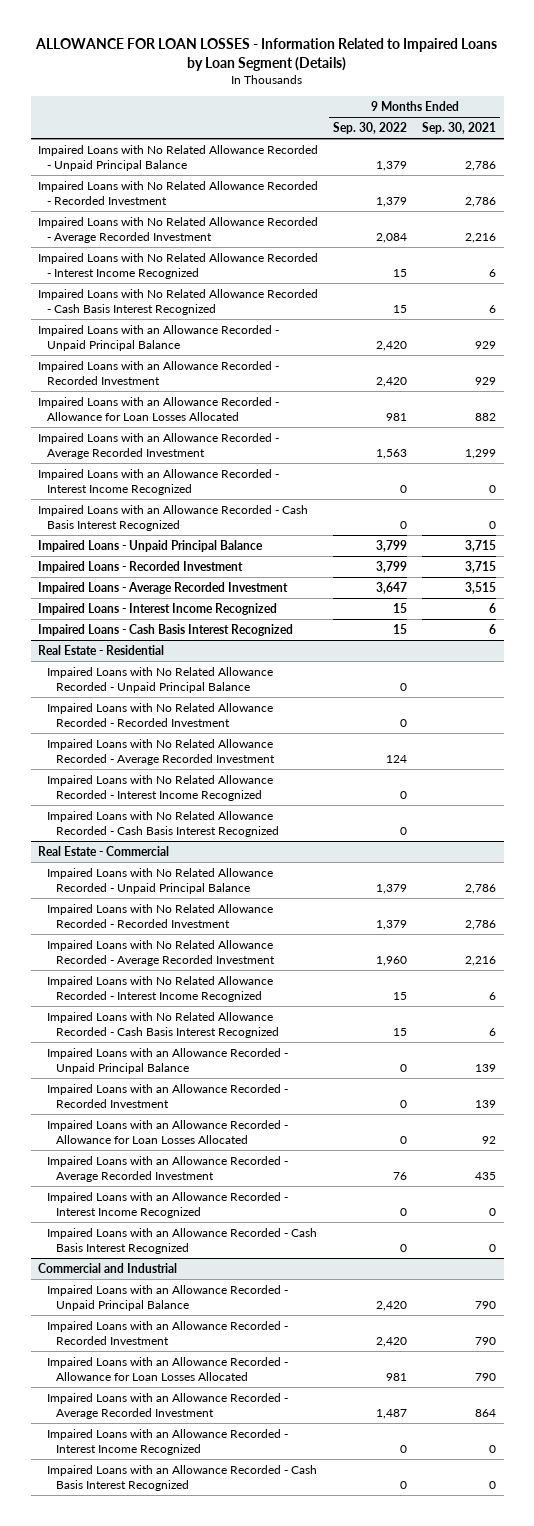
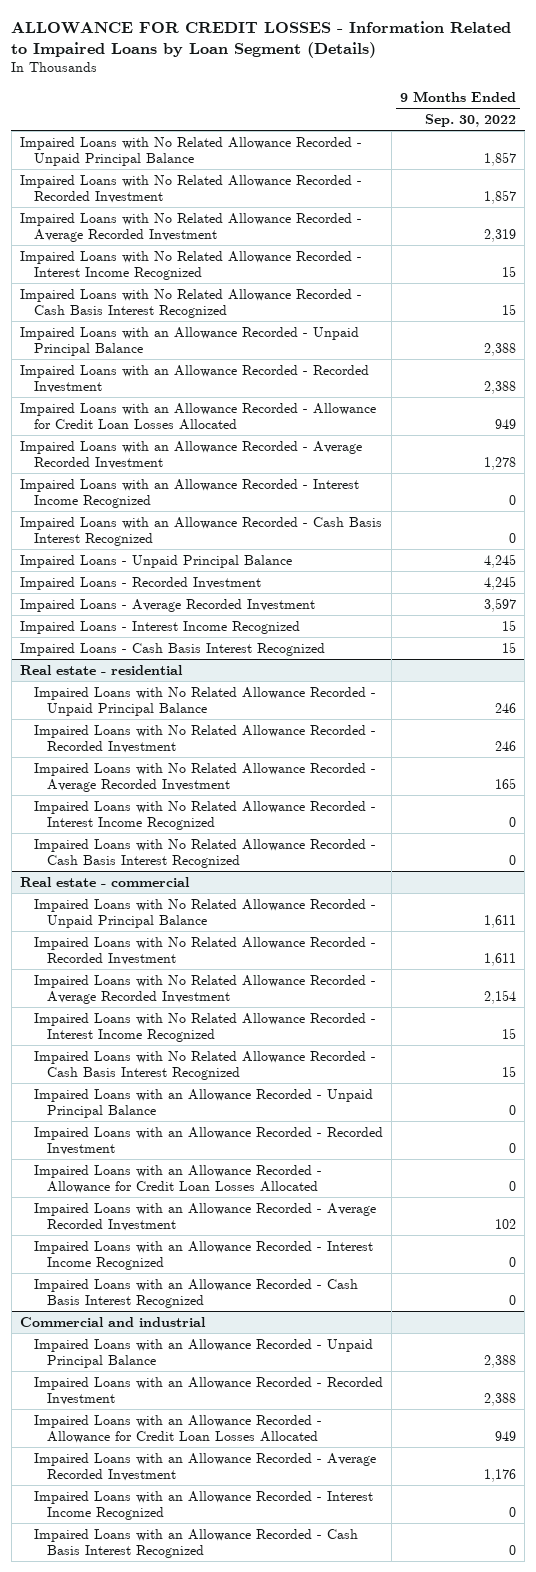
- ALLOWANCE FOR LOAN LOSSES - Information Related to Impaired Loans by Loan Segment (Details)
+ ALLOWANCE FOR CREDIT LOSSES - Information Related to Impaired Loans by Loan Segment (Details)
- | 9 Months Ended Sep. 30, 2022 | 9 Months Ended Sep. 30, 2021
+ | 9 Months Ended Sep. 30, 2022
- Impaired Loans with No Related Allowance Recorded - Unpaid Principal Balance | 1,379 | 2,786
- Impaired Loans with No Related Allowance Recorded - Recorded Investment | 1,379 | 2,786
- Impaired Loans with No Related Allowance Recorded - Average Recorded Investment | 2,084 | 2,216
+ Impaired Loans with No Related Allowance Recorded - Unpaid Principal Balance | 1,857
+ Impaired Loans with No Related Allowance Recorded - Recorded Investment | 1,857
+ Impaired Loans with No Related Allowance Recorded - Average Recorded Investment | 2,319
- Impaired Loans with an Allowance Recorded - Unpaid Principal Balance | 2,420 | 929
- Impaired Loans with an Allowance Recorded - Recorded Investment | 2,420 | 929
- Impaired Loans with an Allowance Recorded - Allowance for Loan Losses Allocated | 981 | 882
- Impaired Loans with an Allowance Recorded - Average Recorded Investment | 1,563 | 1,299
+ Impaired Loans with an Allowance Recorded - Unpaid Principal Balance | 2,388
+ Impaired Loans with an Allowance Recorded - Recorded Investment | 2,388
+ Impaired Loans with an Allowance Recorded - Allowance for Credit Loan Losses Allocated | 949
+ Impaired Loans with an Allowance Recorded - Average Recorded Investment | 1,278
- Impaired Loans - Unpaid Principal Balance | 3,799 | 3,715
- Impaired Loans - Recorded Investment | 3,799 | 3,715
- Impaired Loans - Average Recorded Investment | 3,647 | 3,515
+ Impaired Loans - Unpaid Principal Balance | 4,245
+ Impaired Loans - Recorded Investment | 4,245
+ Impaired Loans - Average Recorded Investment | 3,597
- Real Estate - Residential
- Impaired Loans with No Related Allowance Recorded - Unpaid Principal Balance | 0 |
- Impaired Loans with No Related Allowance Recorded - Recorded Investment | 0 |
- Impaired Loans with No Related Allowance Recorded - Average Recorded Investment | 124 |
+ Real estate - residential
+ Impaired Loans with No Related Allowance Recorded - Unpaid Principal Balance | 246
+ Impaired Loans with No Related Allowance Recorded - Recorded Investment | 246
+ Impaired Loans with No Related Allowance Recorded - Average Recorded Investment | 165
- Real Estate - Commercial
- Impaired Loans with No Related Allowance Recorded - Unpaid Principal Balance | 1,379 | 2,786
- Impaired Loans with No Related Allowance Recorded - Recorded Investment | 1,379 | 2,786
- Impaired Loans with No Related Allowance Recorded - Average Recorded Investment | 1,960 | 2,216
+ Real estate - commercial
+ Impaired Loans with No Related Allowance Recorded - Unpaid Principal Balance | 1,611
+ Impaired Loans with No Related Allowance Recorded - Recorded Investment | 1,611
+ Impaired Loans with No Related Allowance Recorded - Average Recorded Investment | 2,154
- Impaired Loans with an Allowance Recorded - Allowance for Loan Losses Allocated | 0 | 92
- Impaired Loans with an Allowance Recorded - Average Recorded Investment | 76 | 435
+ Impaired Loans with an Allowance Recorded - Allowance for Credit Loan Losses Allocated | 0
+ Impaired Loans with an Allowance Recorded - Average Recorded Investment | 102
- Commercial and Industrial
- Impaired Loans with an Allowance Recorded - Unpaid Principal Balance | 2,420 | 790
- Impaired Loans with an Allowance Recorded - Recorded Investment | 2,420 | 790
- Impaired Loans with an Allowance Recorded - Allowance for Loan Losses Allocated | 981 | 790
- Impaired Loans with an Allowance Recorded - Average Recorded Investment | 1,487 | 864
+ Commercial and industrial
+ Impaired Loans with an Allowance Recorded - Unpaid Principal Balance | 2,388
+ Impaired Loans with an Allowance Recorded - Recorded Investment | 2,388
+ Impaired Loans with an Allowance Recorded - Allowance for Credit Loan Losses Allocated | 949
+ Impaired Loans with an Allowance Recorded - Average Recorded Investment | 1,176

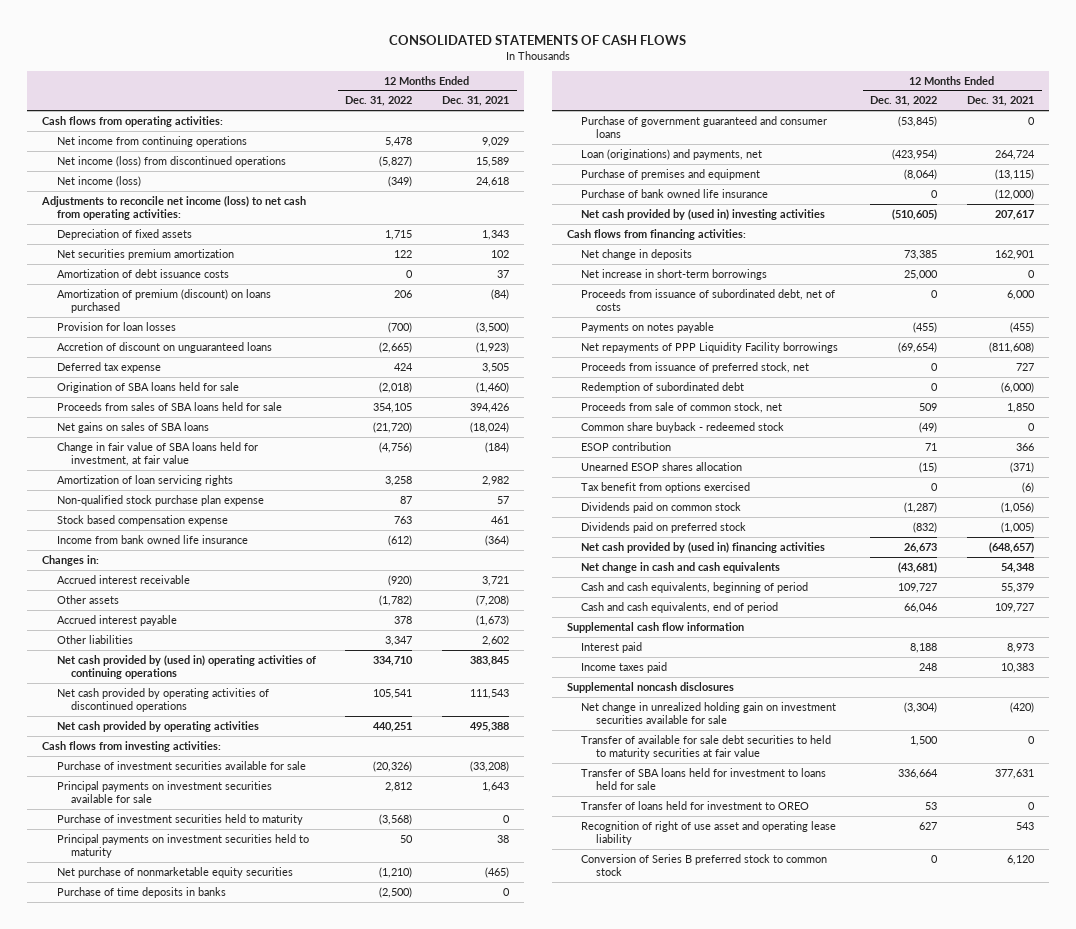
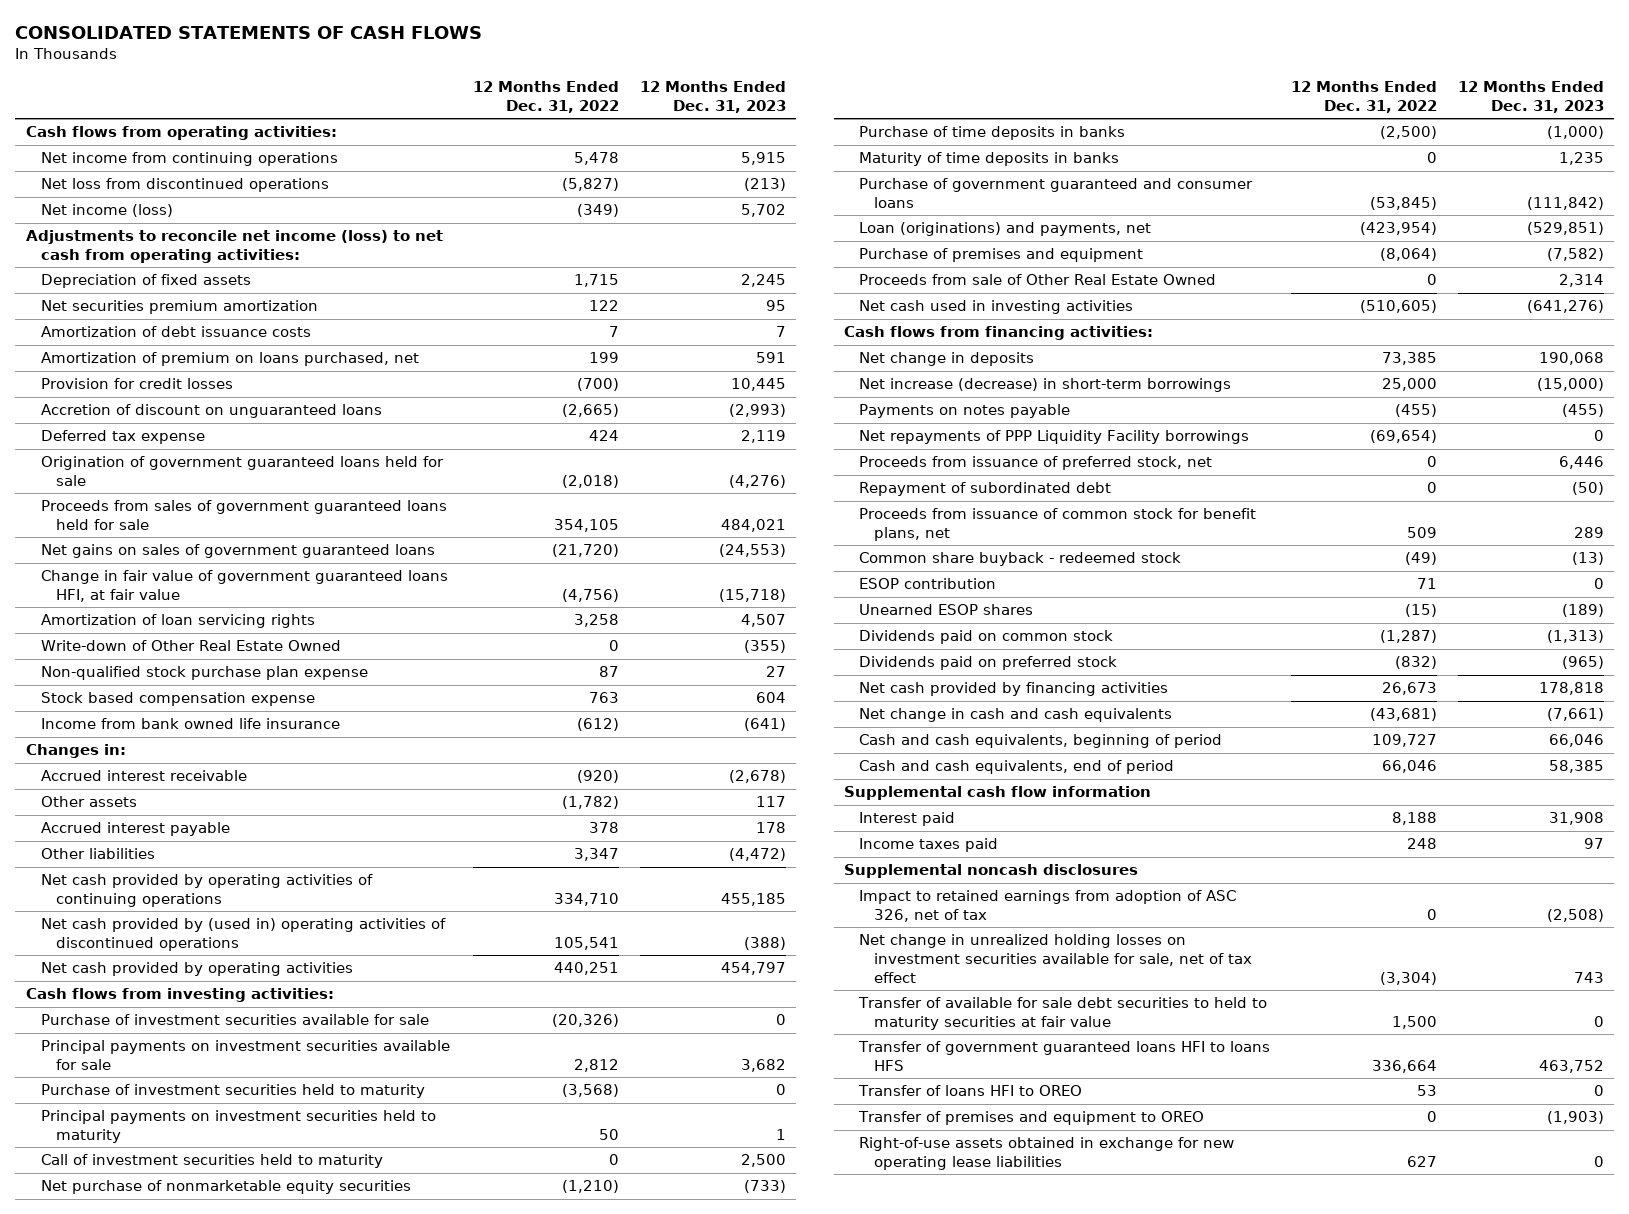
- | 12 Months Ended Dec. 31, 2022 | 12 Months Ended Dec. 31, 2021
+ | 12 Months Ended Dec. 31, 2022 | 12 Months Ended Dec. 31, 2023
- Net income (loss) from discontinued operations | (5,827) | 15,589
+ Net loss from discontinued operations | (5,827) | (213)
- Amortization of debt issuance costs | 0 | 37
- Amortization of premium (discount) on loans purchased | 206 | (84)
- Provision for loan losses | (700) | (3,500)
+ Amortization of debt issuance costs | 7 | 7
+ Amortization of premium on loans purchased, net | 199 | 591
+ Provision for credit losses | (700) | 10,445
- Origination of SBA loans held for sale | (2,018) | (1,460)
- Proceeds from sales of SBA loans held for sale | 354,105 | 394,426
- Net gains on sales of SBA loans | (21,720) | (18,024)
- Change in fair value of SBA loans held for investment, at fair value | (4,756) | (184)
+ Origination of government guaranteed loans held for sale | (2,018) | (4,276)
+ Proceeds from sales of government guaranteed loans held for sale | 354,105 | 484,021
+ Net gains on sales of government guaranteed loans | (21,720) | (24,553)
+ Change in fair value of government guaranteed loans HFI, at fair value | (4,756) | (15,718)
+ Write-down of Other Real Estate Owned | 0 | (355)
- Net cash provided by (used in) operating activities of continuing operations | 334,710 | 383,845
- Net cash provided by operating activities of discontinued operations | 105,541 | 111,543
+ Net cash provided by operating activities of continuing operations | 334,710 | 455,185
+ Net cash provided by (used in) operating activities of discontinued operations | 105,541 | (388)
+ Call of investment securities held to maturity | 0 | 2,500
+ Maturity of time deposits in banks | 0 | 1,235
- Purchase of bank owned life insurance | 0 | (12,000)
- Net cash provided by (used in) investing activities | (510,605) | 207,617
+ Proceeds from sale of Other Real Estate Owned | 0 | 2,314
+ Net cash used in investing activities | (510,605) | (641,276)
- Net increase in short-term borrowings | 25,000 | 0
- Proceeds from issuance of subordinated debt, net of costs | 0 | 6,000
+ Net increase (decrease) in short-term borrowings | 25,000 | (15,000)
- Redemption of subordinated debt | 0 | (6,000)
- Proceeds from sale of common stock, net | 509 | 1,850
+ Repayment of subordinated debt | 0 | (50)
+ Proceeds from issuance of common stock for benefit plans, net | 509 | 289
- Unearned ESOP shares allocation | (15) | (371)
- Tax benefit from options exercised | 0 | (6)
+ Unearned ESOP shares | (15) | (189)
- Net cash provided by (used in) financing activities | 26,673 | (648,657)
+ Net cash provided by financing activities | 26,673 | 178,818
- Net change in unrealized holding gain on investment securities available for sale | (3,304) | (420)
+ Impact to retained earnings from adoption of ASC 326, net of tax | 0 | (2,508)
+ Net change in unrealized holding losses on investment securities available for sale, net of tax effect | (3,304) | 743
- Transfer of SBA loans held for investment to loans held for sale | 336,664 | 377,631
- Transfer of loans held for investment to OREO | 53 | 0
- Recognition of right of use asset and operating lease liability | 627 | 543
- Conversion of Series B preferred stock to common stock | 0 | 6,120
+ Transfer of government guaranteed loans HFI to loans HFS | 336,664 | 463,752
+ Transfer of loans HFI to OREO | 53 | 0
+ Transfer of premises and equipment to OREO | 0 | (1,903)
+ Right-of-use assets obtained in exchange for new operating lease liabilities | 627 | 0

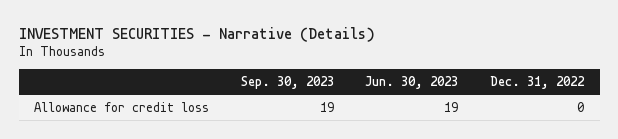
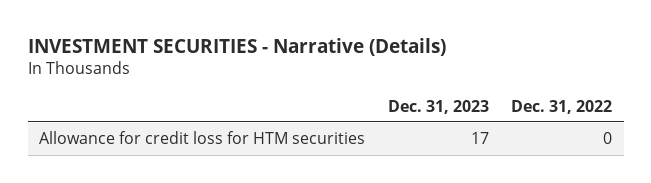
- | Sep. 30, 2023 | Jun. 30, 2023 | Dec. 31, 2022
+ | Dec. 31, 2023 | Dec. 31, 2022
- Allowance for credit loss | 19 | 19 | 0
+ Allowance for credit loss for HTM securities | 17 | 0

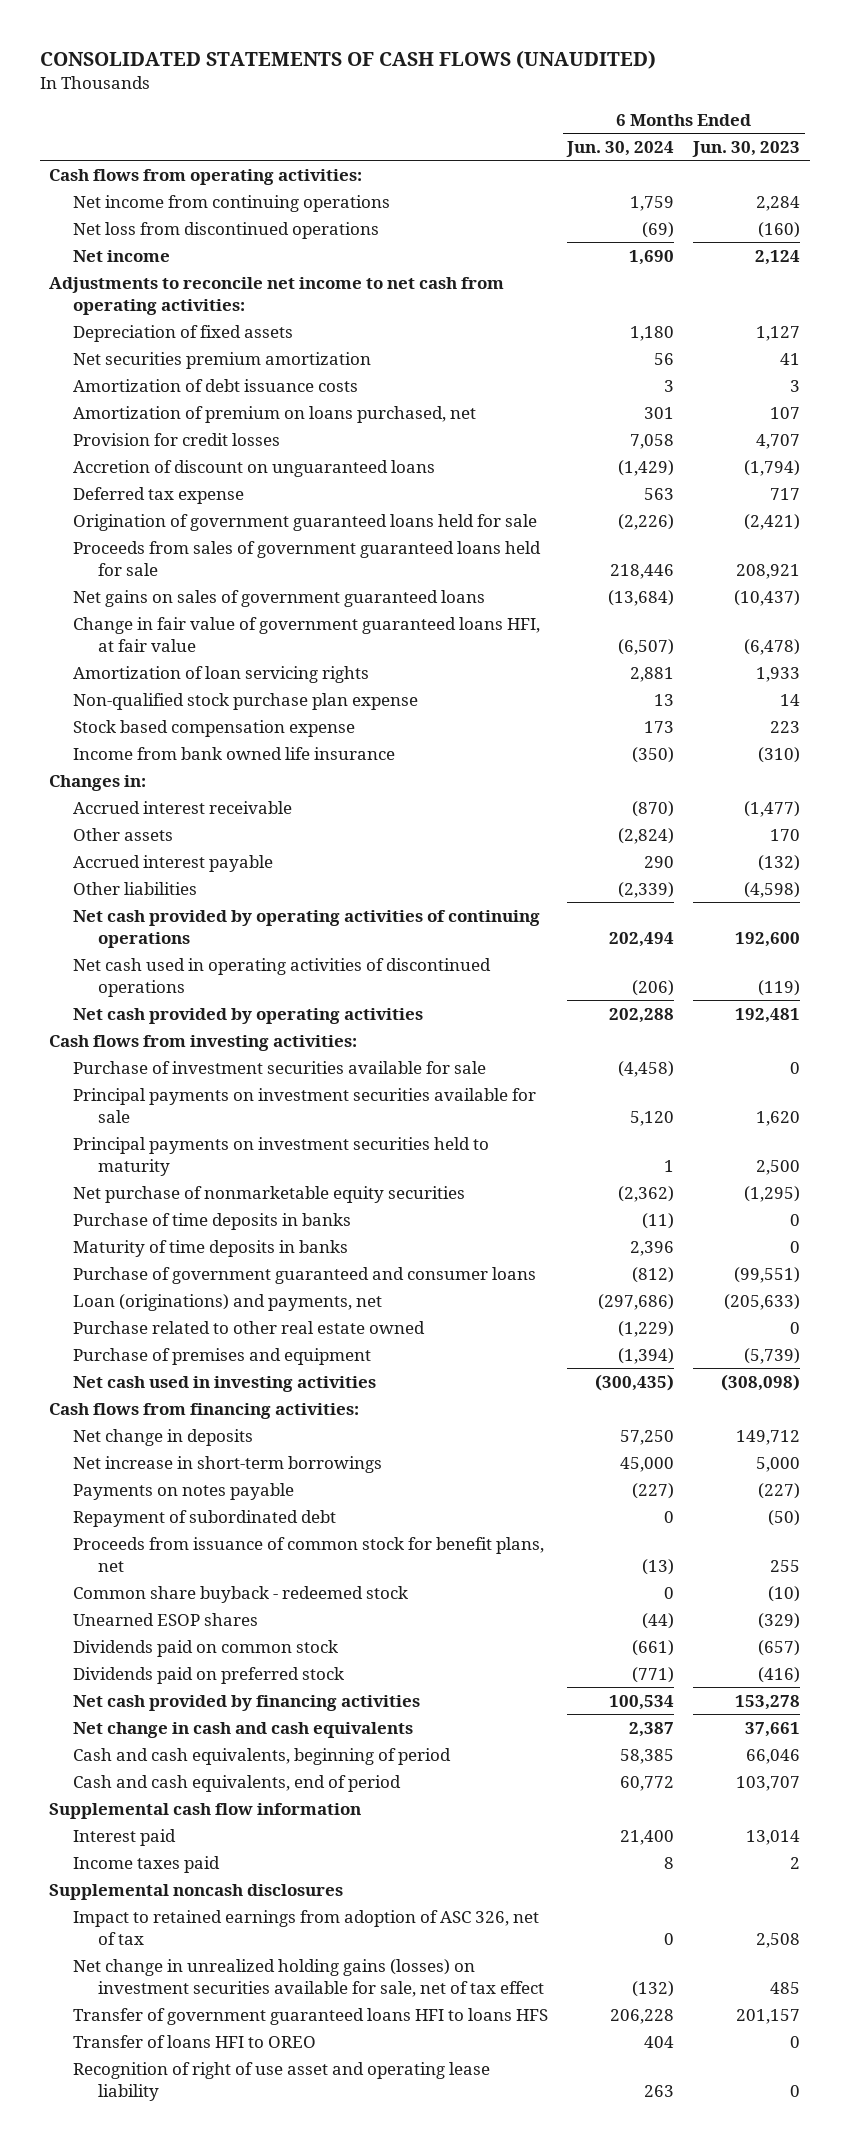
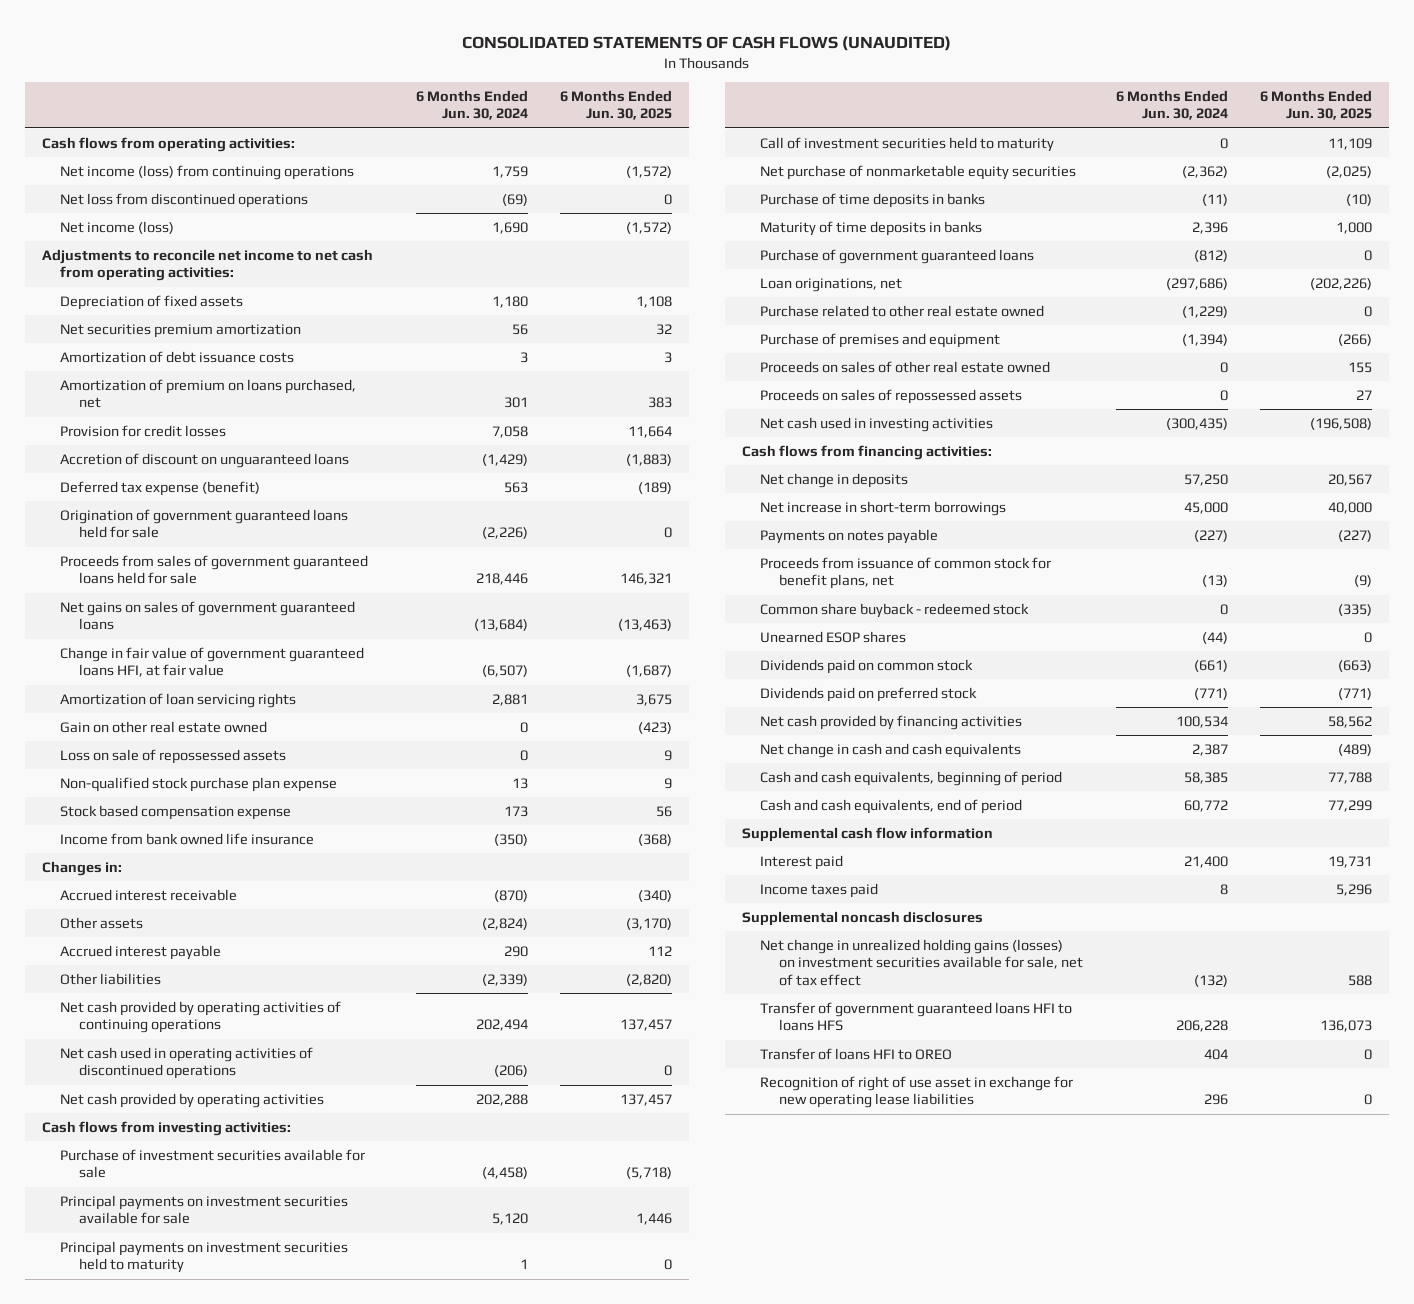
- | 6 Months Ended Jun. 30, 2024 | 6 Months Ended Jun. 30, 2023
+ | 6 Months Ended Jun. 30, 2024 | 6 Months Ended Jun. 30, 2025
- Net income from continuing operations | 1,759 | 2,284
+ Net income (loss) from continuing operations | 1,759 | (1,572)
- Net income | 1,690 | 2,124
+ Net income (loss) | 1,690 | (1,572)
- Deferred tax expense | 563 | 717
+ Deferred tax expense (benefit) | 563 | (189)
+ Gain on other real estate owned | 0 | (423)
+ Loss on sale of repossessed assets | 0 | 9
+ Call of investment securities held to maturity | 0 | 11,109
- Purchase of government guaranteed and consumer loans | (812) | (99,551)
- Loan (originations) and payments, net | (297,686) | (205,633)
+ Purchase of government guaranteed loans | (812) | 0
+ Loan originations, net | (297,686) | (202,226)
+ Proceeds on sales of other real estate owned | 0 | 155
+ Proceeds on sales of repossessed assets | 0 | 27
- Repayment of subordinated debt | 0 | (50)
- Impact to retained earnings from adoption of ASC 326, net of tax | 0 | 2,508
- Recognition of right of use asset and operating lease liability | 263 | 0
+ Recognition of right of use asset in exchange for new operating lease liabilities | 296 | 0

